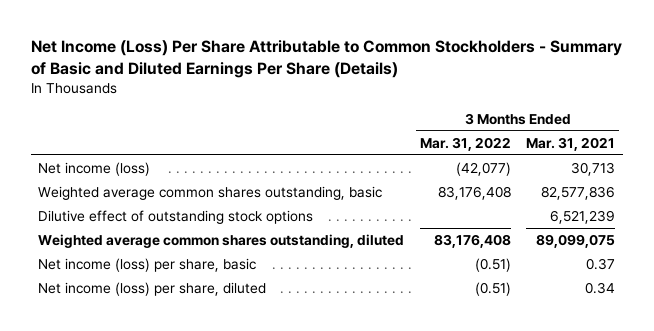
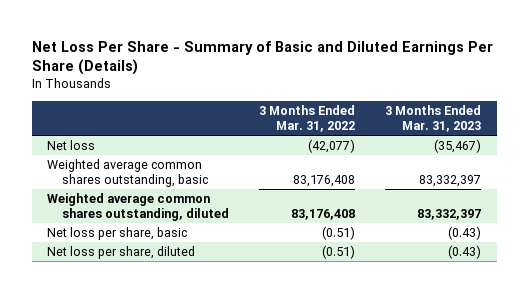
- Net Income (Loss) Per Share Attributable to Common Stockholders - Summary of Basic and Diluted Earnings Per Share (Details)
+ Net Loss Per Share - Summary of Basic and Diluted Earnings Per Share (Details)
- | 3 Months Ended Mar. 31, 2022 | 3 Months Ended Mar. 31, 2021
+ | 3 Months Ended Mar. 31, 2022 | 3 Months Ended Mar. 31, 2023
- Net income (loss) | (42,077) | 30,713
+ Net loss | (42,077) | (35,467)
- Dilutive effect of outstanding stock options | | 6,521,239
- Net income (loss) per share, basic | (0.51) | 0.37
- Net income (loss) per share, diluted | (0.51) | 0.34
+ Net loss per share, basic | (0.51) | (0.43)
+ Net loss per share, diluted | (0.51) | (0.43)

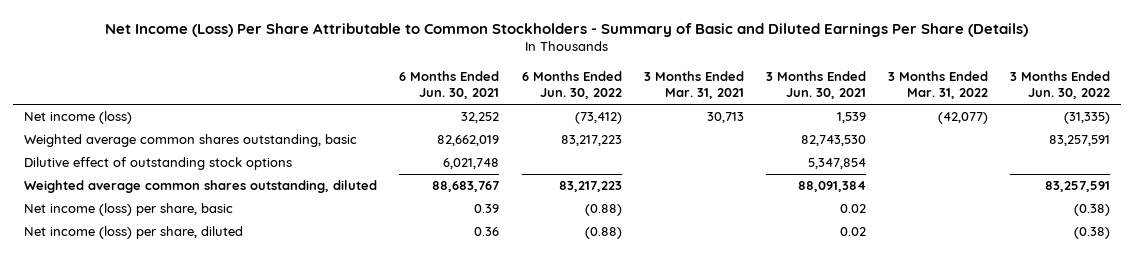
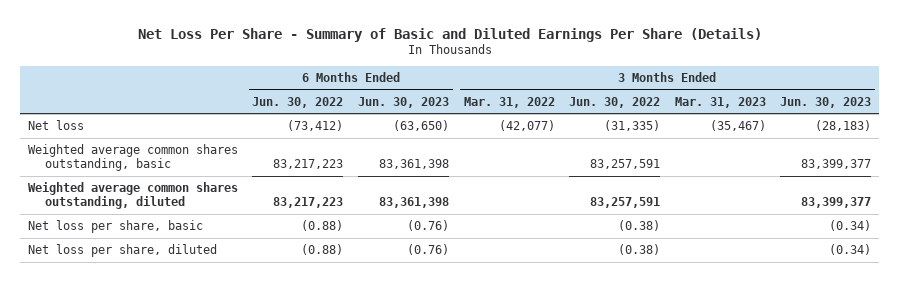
- Net Income (Loss) Per Share Attributable to Common Stockholders - Summary of Basic and Diluted Earnings Per Share (Details)
+ Net Loss Per Share - Summary of Basic and Diluted Earnings Per Share (Details)
- | 6 Months Ended Jun. 30, 2021 | 6 Months Ended Jun. 30, 2022 | 3 Months Ended Mar. 31, 2021 | 3 Months Ended Jun. 30, 2021 | 3 Months Ended Mar. 31, 2022 | 3 Months Ended Jun. 30, 2022
+ | 6 Months Ended Jun. 30, 2022 | 6 Months Ended Jun. 30, 2023 | 3 Months Ended Mar. 31, 2022 | 3 Months Ended Jun. 30, 2022 | 3 Months Ended Mar. 31, 2023 | 3 Months Ended Jun. 30, 2023
- Net income (loss) | 32,252 | (73,412) | 30,713 | 1,539 | (42,077) | (31,335)
+ Net loss | (73,412) | (63,650) | (42,077) | (31,335) | (35,467) | (28,183)
- Dilutive effect of outstanding stock options | 6,021,748 | | | 5,347,854 | |
- Net income (loss) per share, basic | 0.39 | (0.88) | | 0.02 | | (0.38)
- Net income (loss) per share, diluted | 0.36 | (0.88) | | 0.02 | | (0.38)
+ Net loss per share, basic | (0.88) | (0.76) | | (0.38) | | (0.34)
+ Net loss per share, diluted | (0.88) | (0.76) | | (0.38) | | (0.34)

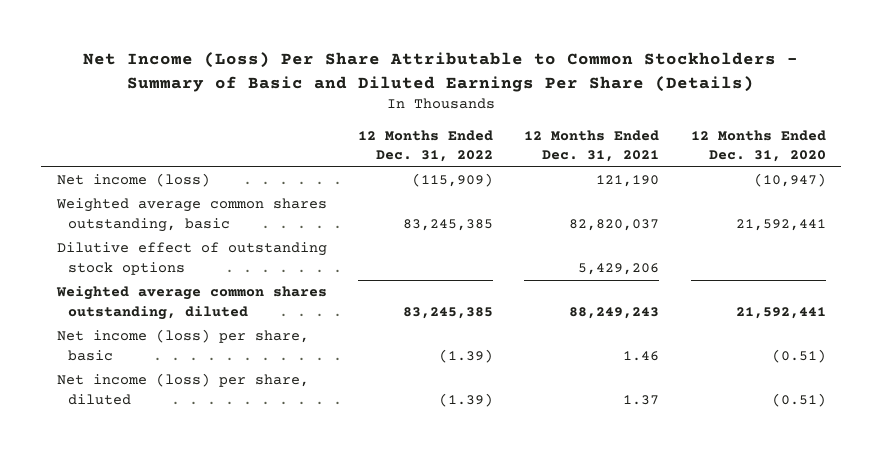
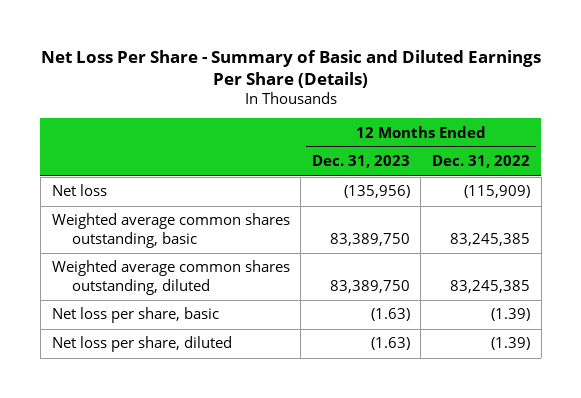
- Net Income (Loss) Per Share Attributable to Common Stockholders - Summary of Basic and Diluted Earnings Per Share (Details)
+ Net Loss Per Share - Summary of Basic and Diluted Earnings Per Share (Details)
- | 12 Months Ended Dec. 31, 2022 | 12 Months Ended Dec. 31, 2021 | 12 Months Ended Dec. 31, 2020
+ | 12 Months Ended Dec. 31, 2023 | 12 Months Ended Dec. 31, 2022
- Net income (loss) | (115,909) | 121,190 | (10,947)
+ Net loss | (135,956) | (115,909)
- Dilutive effect of outstanding stock options | | 5,429,206 |
- Net income (loss) per share, basic | (1.39) | 1.46 | (0.51)
- Net income (loss) per share, diluted | (1.39) | 1.37 | (0.51)
+ Net loss per share, basic | (1.63) | (1.39)
+ Net loss per share, diluted | (1.63) | (1.39)

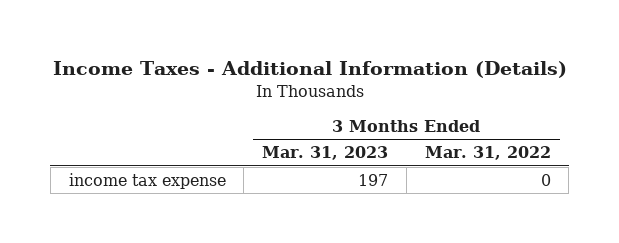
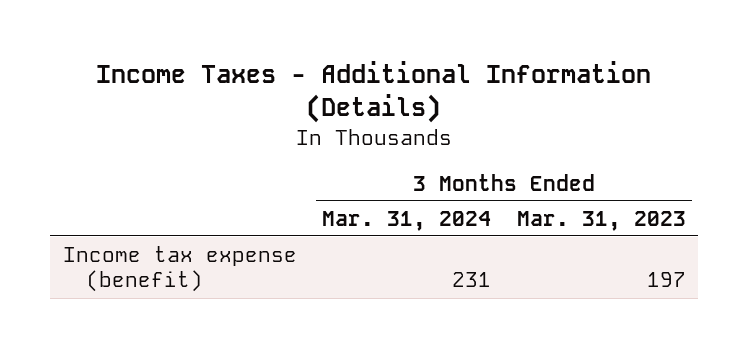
- | 3 Months Ended Mar. 31, 2023 | 3 Months Ended Mar. 31, 2022
+ | 3 Months Ended Mar. 31, 2024 | 3 Months Ended Mar. 31, 2023
- income tax expense | 197 | 0
+ Income tax expense (benefit) | 231 | 197

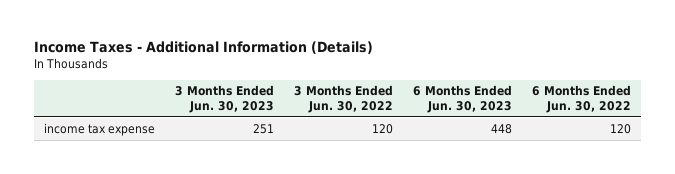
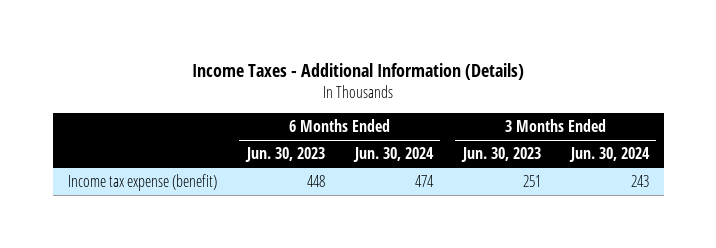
- | 3 Months Ended Jun. 30, 2023 | 3 Months Ended Jun. 30, 2022 | 6 Months Ended Jun. 30, 2023 | 6 Months Ended Jun. 30, 2022
+ | 6 Months Ended Jun. 30, 2023 | 6 Months Ended Jun. 30, 2024 | 3 Months Ended Jun. 30, 2023 | 3 Months Ended Jun. 30, 2024
- income tax expense | 251 | 120 | 448 | 120
+ Income tax expense (benefit) | 448 | 474 | 251 | 243

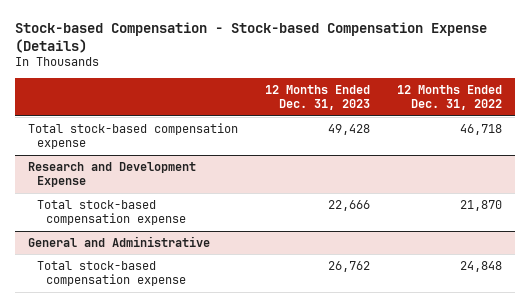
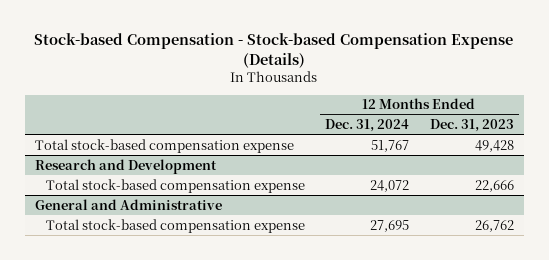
- | 12 Months Ended Dec. 31, 2023 | 12 Months Ended Dec. 31, 2022
+ | 12 Months Ended Dec. 31, 2024 | 12 Months Ended Dec. 31, 2023
- Research and Development Expense
+ Research and Development

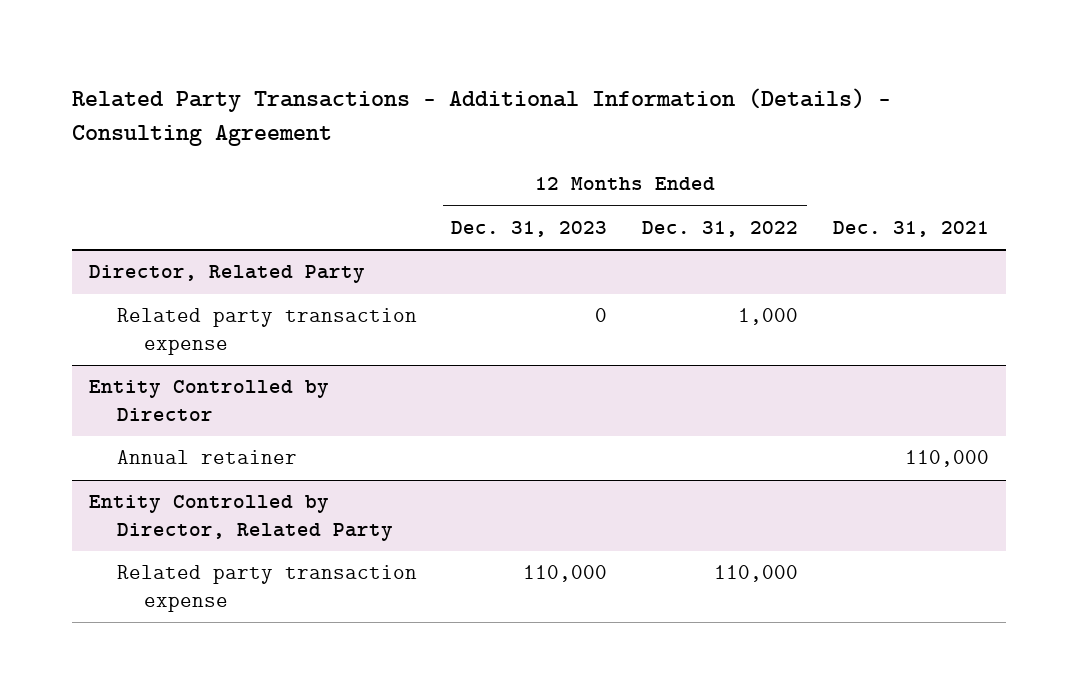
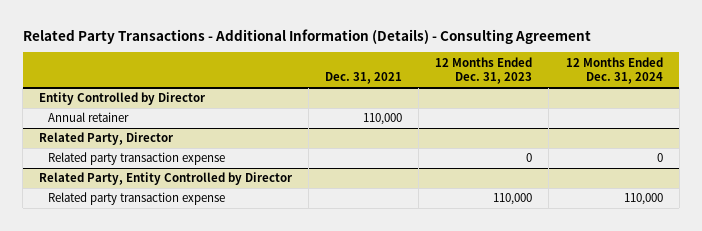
- | 12 Months Ended Dec. 31, 2023 | 12 Months Ended Dec. 31, 2022 | Dec. 31, 2021
+ | Dec. 31, 2021 | 12 Months Ended Dec. 31, 2023 | 12 Months Ended Dec. 31, 2024
- Director, Related Party
- Related party transaction expense | 0 | 1,000 |
- Entity Controlled by Director, Related Party
+ Related Party, Director
+ Related party transaction expense | | 0 | 0
+ Related Party, Entity Controlled by Director

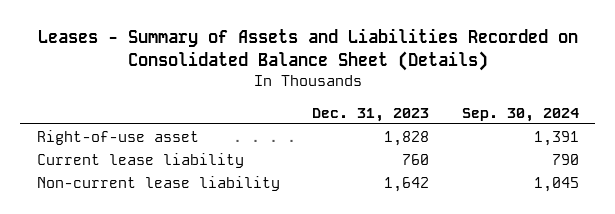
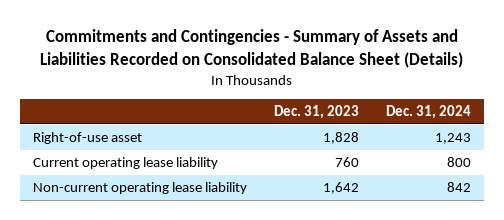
- Leases - Summary of Assets and Liabilities Recorded on Consolidated Balance Sheet (Details)
+ Commitments and Contingencies - Summary of Assets and Liabilities Recorded on Consolidated Balance Sheet (Details)
- | Dec. 31, 2023 | Sep. 30, 2024
+ | Dec. 31, 2023 | Dec. 31, 2024
- Current lease liability | 760 | 790
- Non-current lease liability | 1,642 | 1,045
+ Current operating lease liability | 760 | 800
+ Non-current operating lease liability | 1,642 | 842

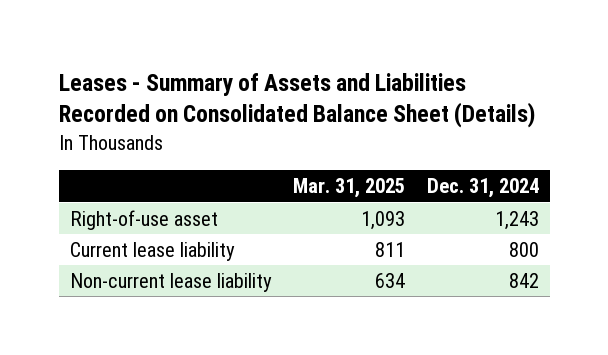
- Commitments and Contingencies - Summary of Assets and Liabilities Recorded on Consolidated Balance Sheet (Details)
+ Leases - Summary of Assets and Liabilities Recorded on Consolidated Balance Sheet (Details)
- | Dec. 31, 2023 | Dec. 31, 2024
+ | Mar. 31, 2025 | Dec. 31, 2024
- Current operating lease liability | 760 | 800
- Non-current operating lease liability | 1,642 | 842
+ Current lease liability | 811 | 800
+ Non-current lease liability | 634 | 842

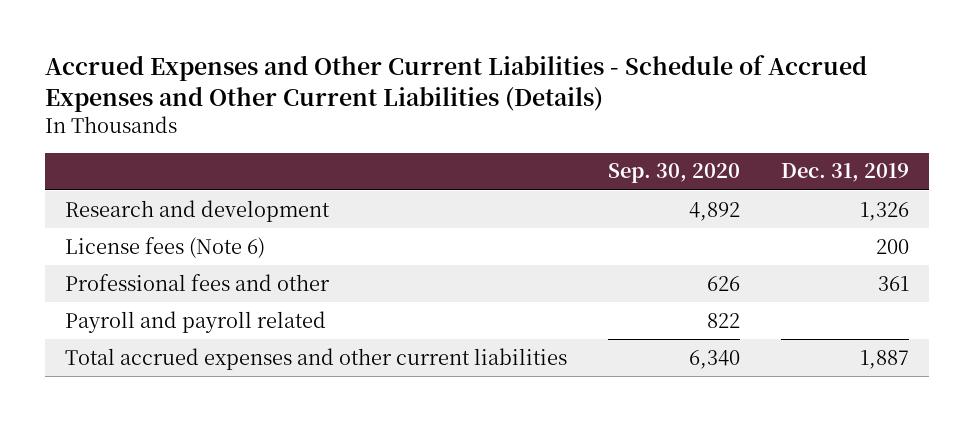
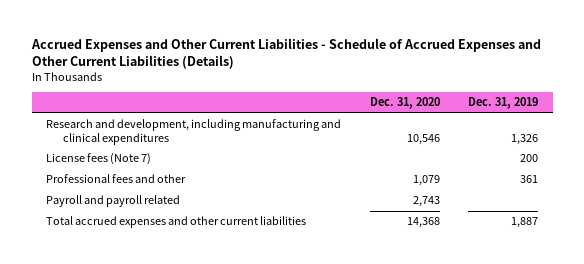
- | Sep. 30, 2020 | Dec. 31, 2019
+ | Dec. 31, 2020 | Dec. 31, 2019
- Research and development | 4,892 | 1,326
- License fees (Note 6) | | 200
+ Research and development, including manufacturing and clinical expenditures | 10,546 | 1,326
+ License fees (Note 7) | | 200

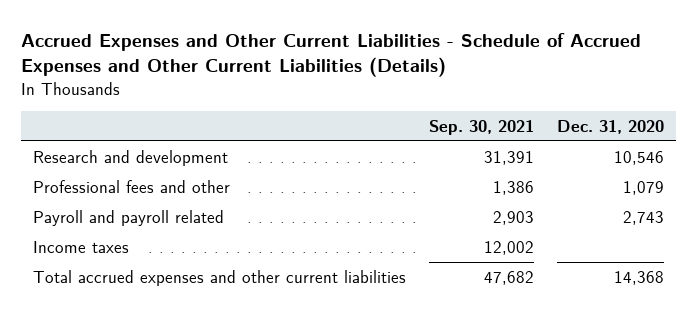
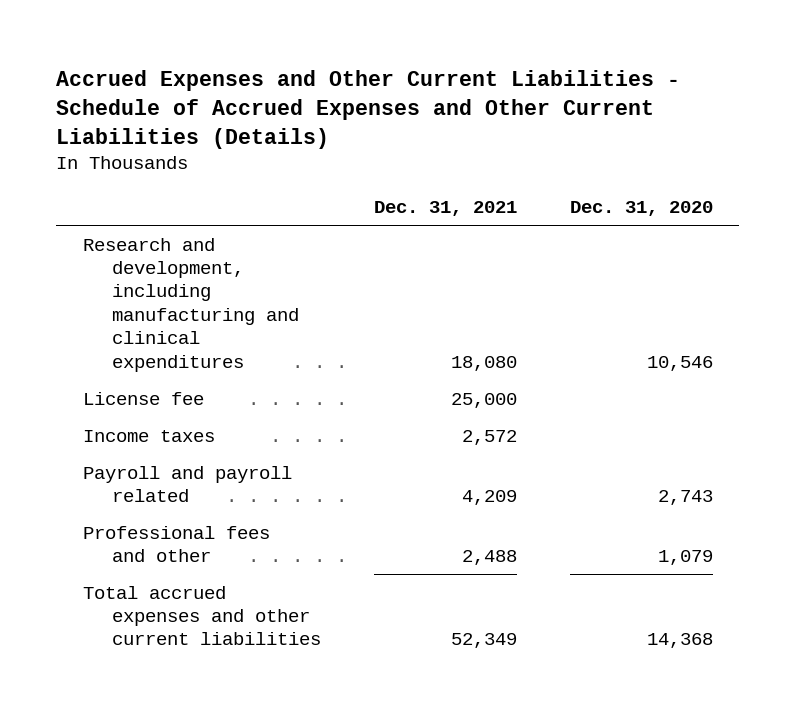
- | Sep. 30, 2021 | Dec. 31, 2020
+ | Dec. 31, 2021 | Dec. 31, 2020
- Research and development | 31,391 | 10,546
+ Research and development, including manufacturing and clinical expenditures | 18,080 | 10,546
+ License fee | 25,000 |
moved down: Payroll and payroll related | 4,209 | 2,743
moved down: Professional fees and other | 2,488 | 1,079

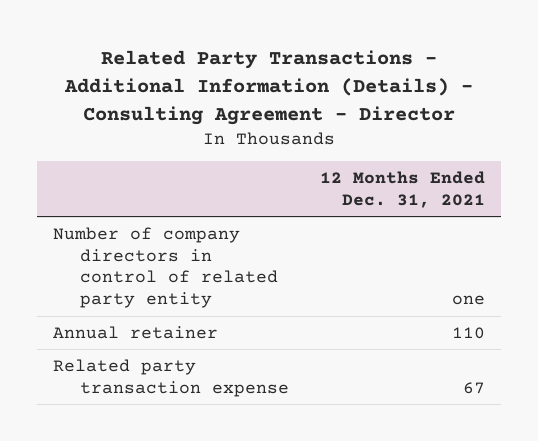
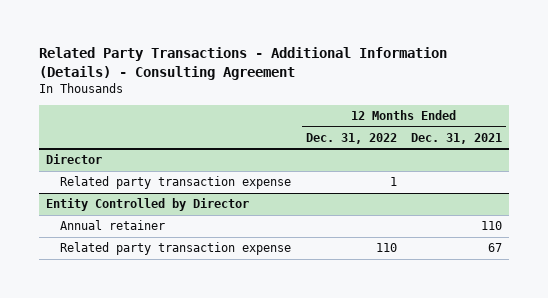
- Related Party Transactions - Additional Information (Details) - Consulting Agreement - Director
+ Related Party Transactions - Additional Information (Details) - Consulting Agreement
- | 12 Months Ended Dec. 31, 2021
+ | 12 Months Ended Dec. 31, 2022 | 12 Months Ended Dec. 31, 2021
- Number of company directors in control of related party entity | one
+ Director
+ Related party transaction expense | 1 |
+ Entity Controlled by Director

